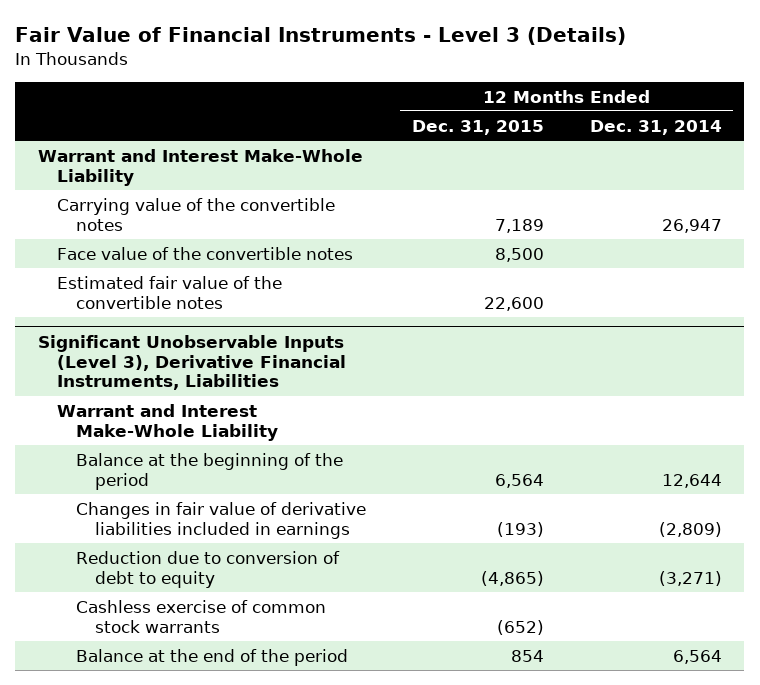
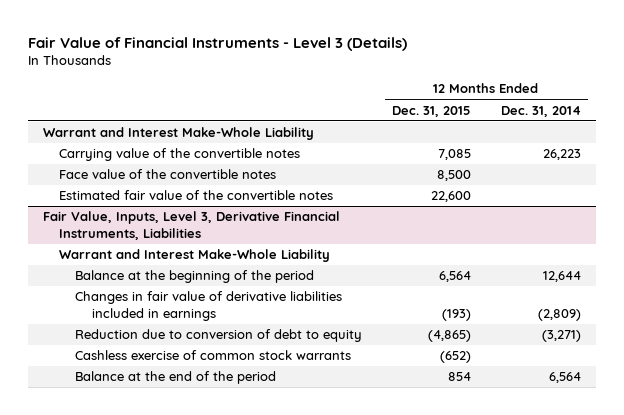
- Carrying value of the convertible notes | 7,189 | 26,947
+ Carrying value of the convertible notes | 7,085 | 26,223
- Significant Unobservable Inputs (Level 3), Derivative Financial Instruments, Liabilities
+ Fair Value, Inputs, Level 3, Derivative Financial Instruments, Liabilities

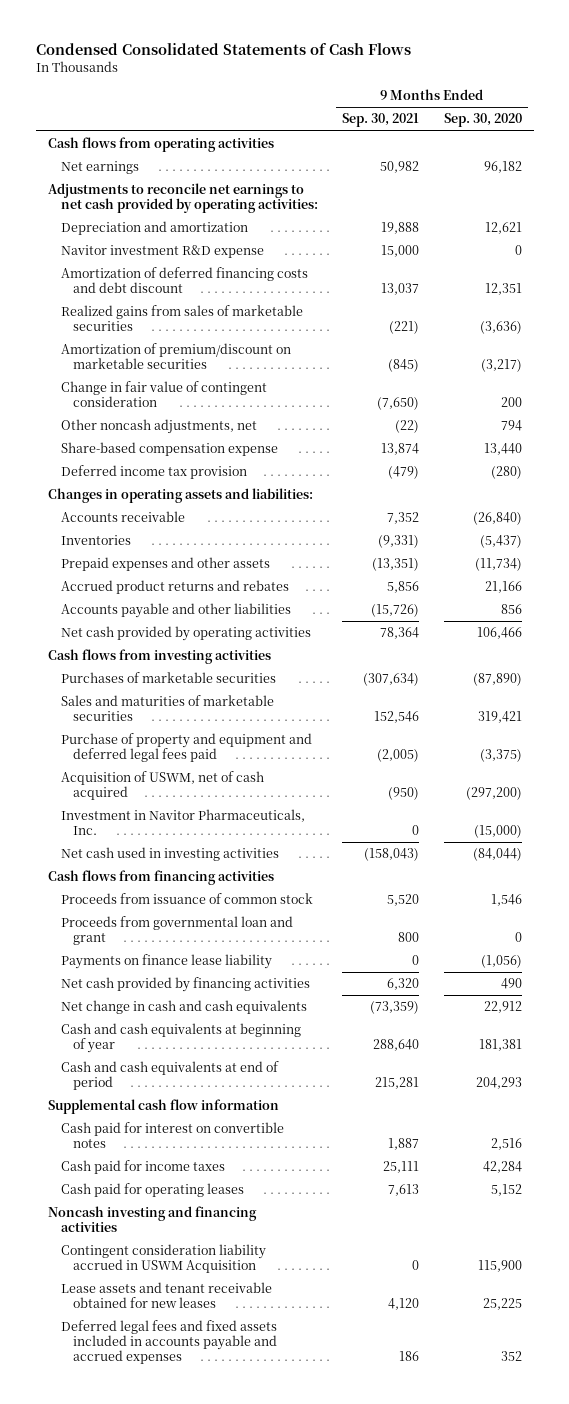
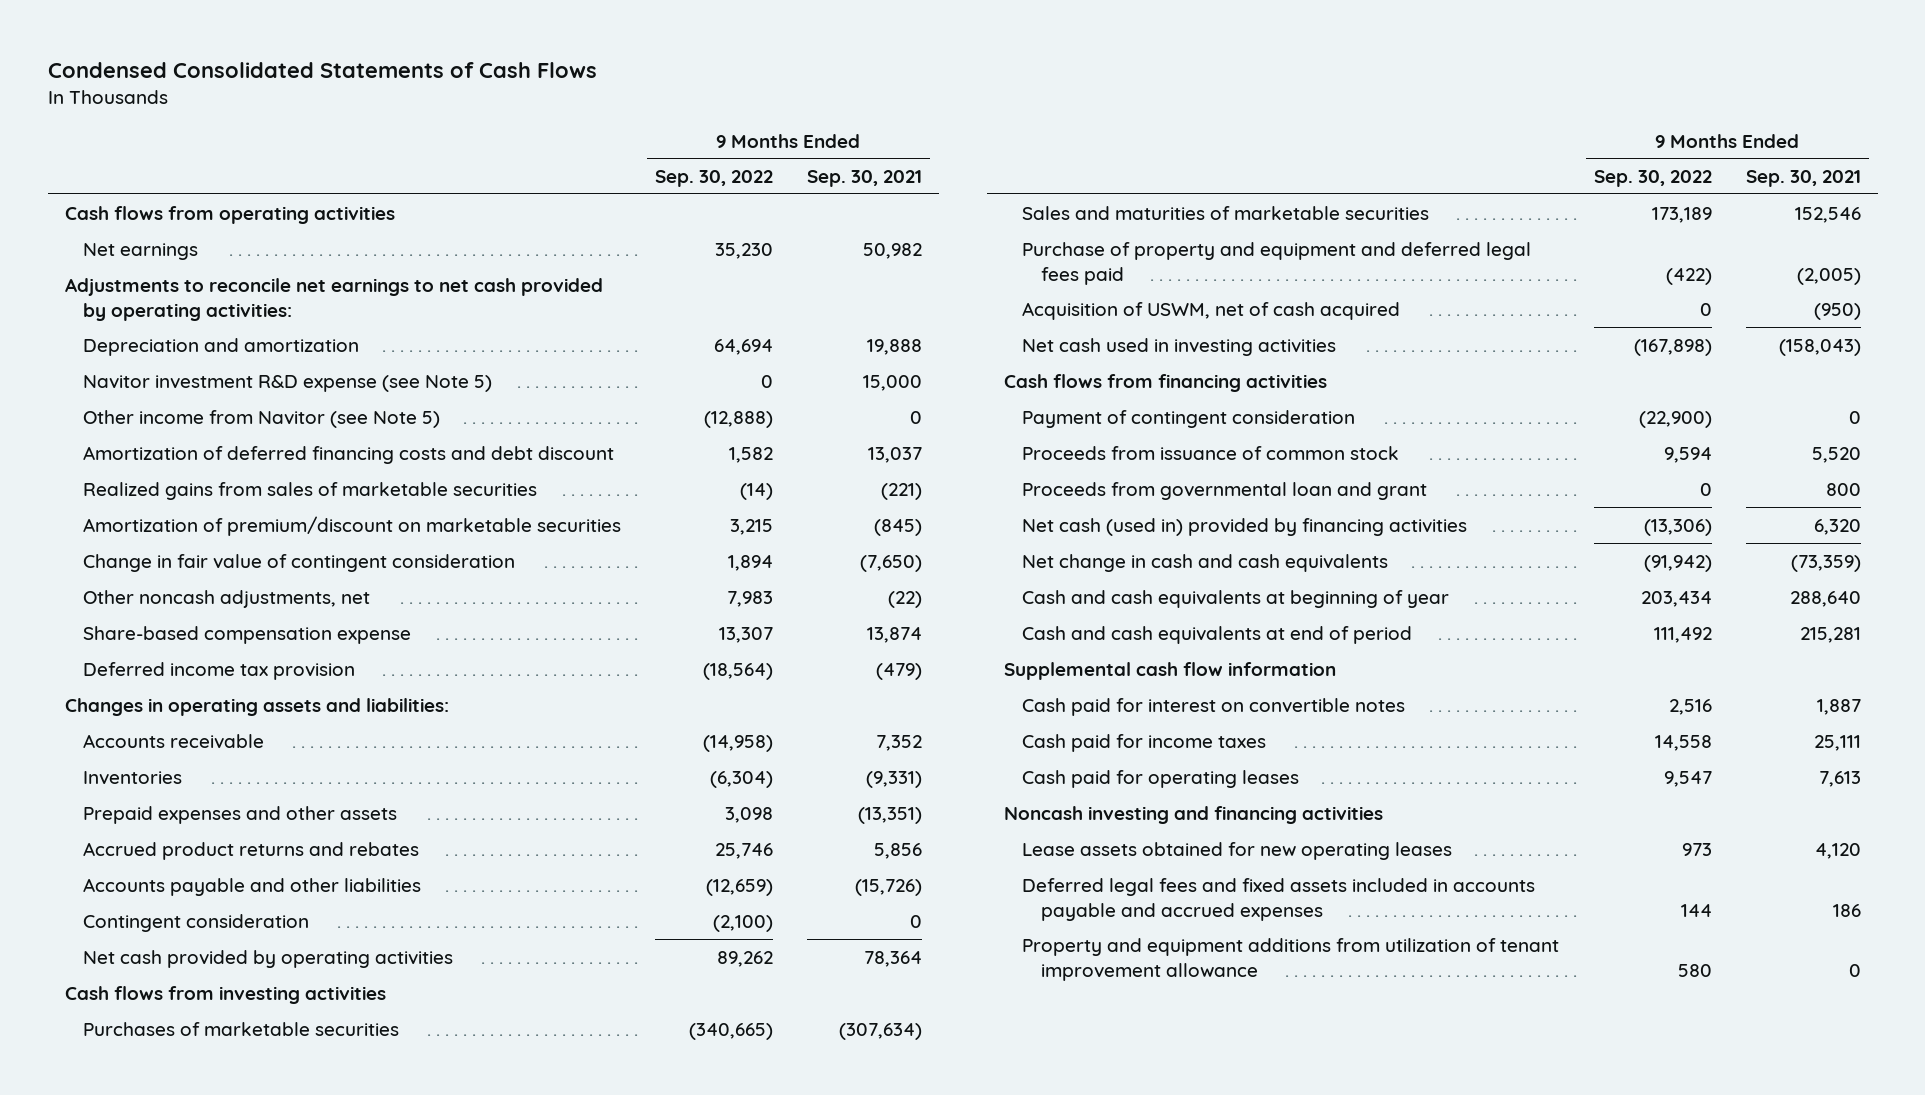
- | 9 Months Ended Sep. 30, 2021 | 9 Months Ended Sep. 30, 2020
+ | 9 Months Ended Sep. 30, 2022 | 9 Months Ended Sep. 30, 2021
- Navitor investment R&D expense | 15,000 | 0
+ Navitor investment R&D expense (see Note 5) | 0 | 15,000
+ Other income from Navitor (see Note 5) | (12,888) | 0
+ Contingent consideration | (2,100) | 0
- Investment in Navitor Pharmaceuticals, Inc. | 0 | (15,000)
+ Payment of contingent consideration | (22,900) | 0
- Payments on finance lease liability | 0 | (1,056)
- Net cash provided by financing activities | 6,320 | 490
+ Net cash (used in) provided by financing activities | (13,306) | 6,320
- Contingent consideration liability accrued in USWM Acquisition | 0 | 115,900
- Lease assets and tenant receivable obtained for new leases | 4,120 | 25,225
+ Lease assets obtained for new operating leases | 973 | 4,120
+ Property and equipment additions from utilization of tenant improvement allowance | 580 | 0

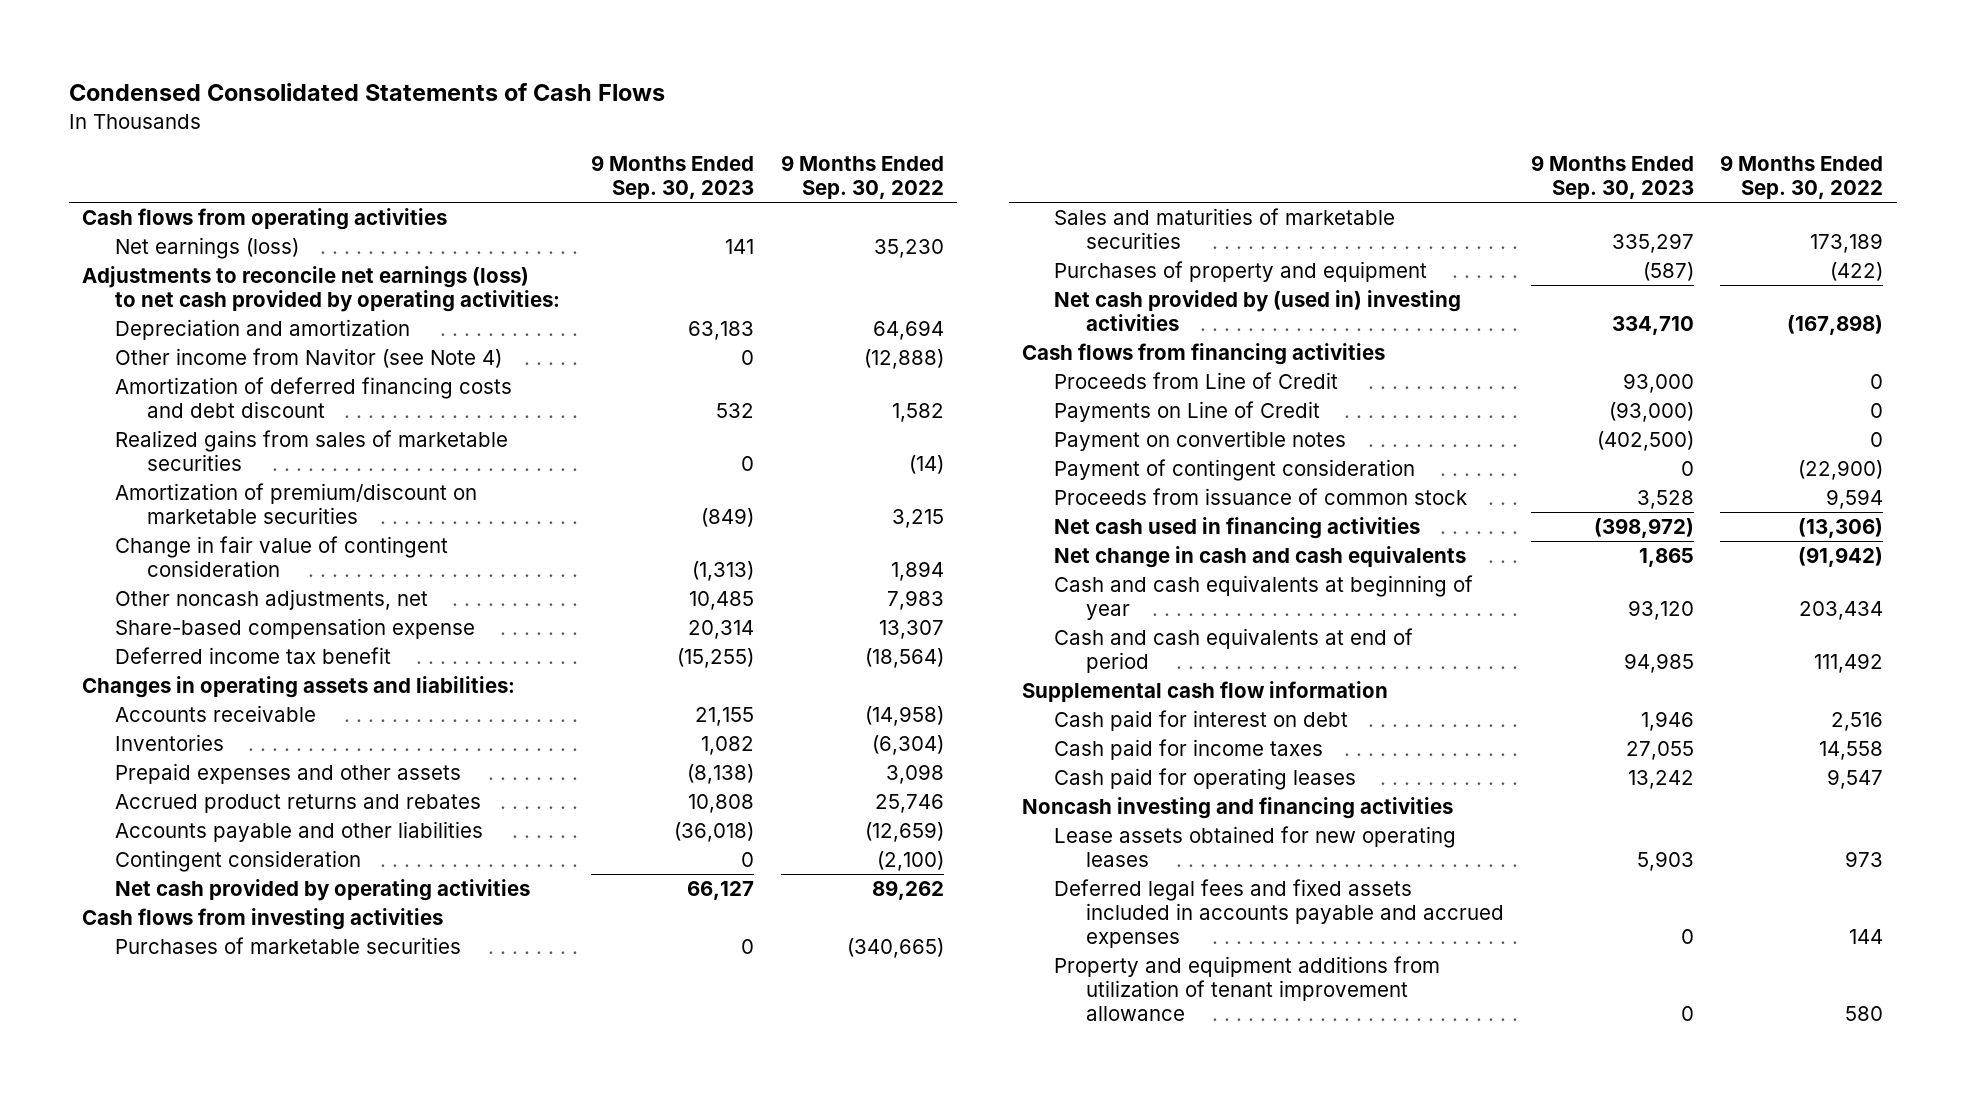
- | 9 Months Ended Sep. 30, 2022 | 9 Months Ended Sep. 30, 2021
+ | 9 Months Ended Sep. 30, 2023 | 9 Months Ended Sep. 30, 2022
- Net earnings | 35,230 | 50,982
- Adjustments to reconcile net earnings to net cash provided by operating activities:
+ Net earnings (loss) | 141 | 35,230
+ Adjustments to reconcile net earnings (loss) to net cash provided by operating activities:
- Navitor investment R&D expense (see Note 5) | 0 | 15,000
- Other income from Navitor (see Note 5) | (12,888) | 0
+ Other income from Navitor (see Note 4) | 0 | (12,888)
- Deferred income tax provision | (18,564) | (479)
+ Deferred income tax benefit | (15,255) | (18,564)
- Purchase of property and equipment and deferred legal fees paid | (422) | (2,005)
- Acquisition of USWM, net of cash acquired | 0 | (950)
- Net cash used in investing activities | (167,898) | (158,043)
+ Purchases of property and equipment | (587) | (422)
+ Net cash provided by (used in) investing activities | 334,710 | (167,898)
+ Proceeds from Line of Credit | 93,000 | 0
+ Payments on Line of Credit | (93,000) | 0
+ Payment on convertible notes | (402,500) | 0
- Proceeds from governmental loan and grant | 0 | 800
- Net cash (used in) provided by financing activities | (13,306) | 6,320
+ Net cash used in financing activities | (398,972) | (13,306)
- Cash paid for interest on convertible notes | 2,516 | 1,887
+ Cash paid for interest on debt | 1,946 | 2,516

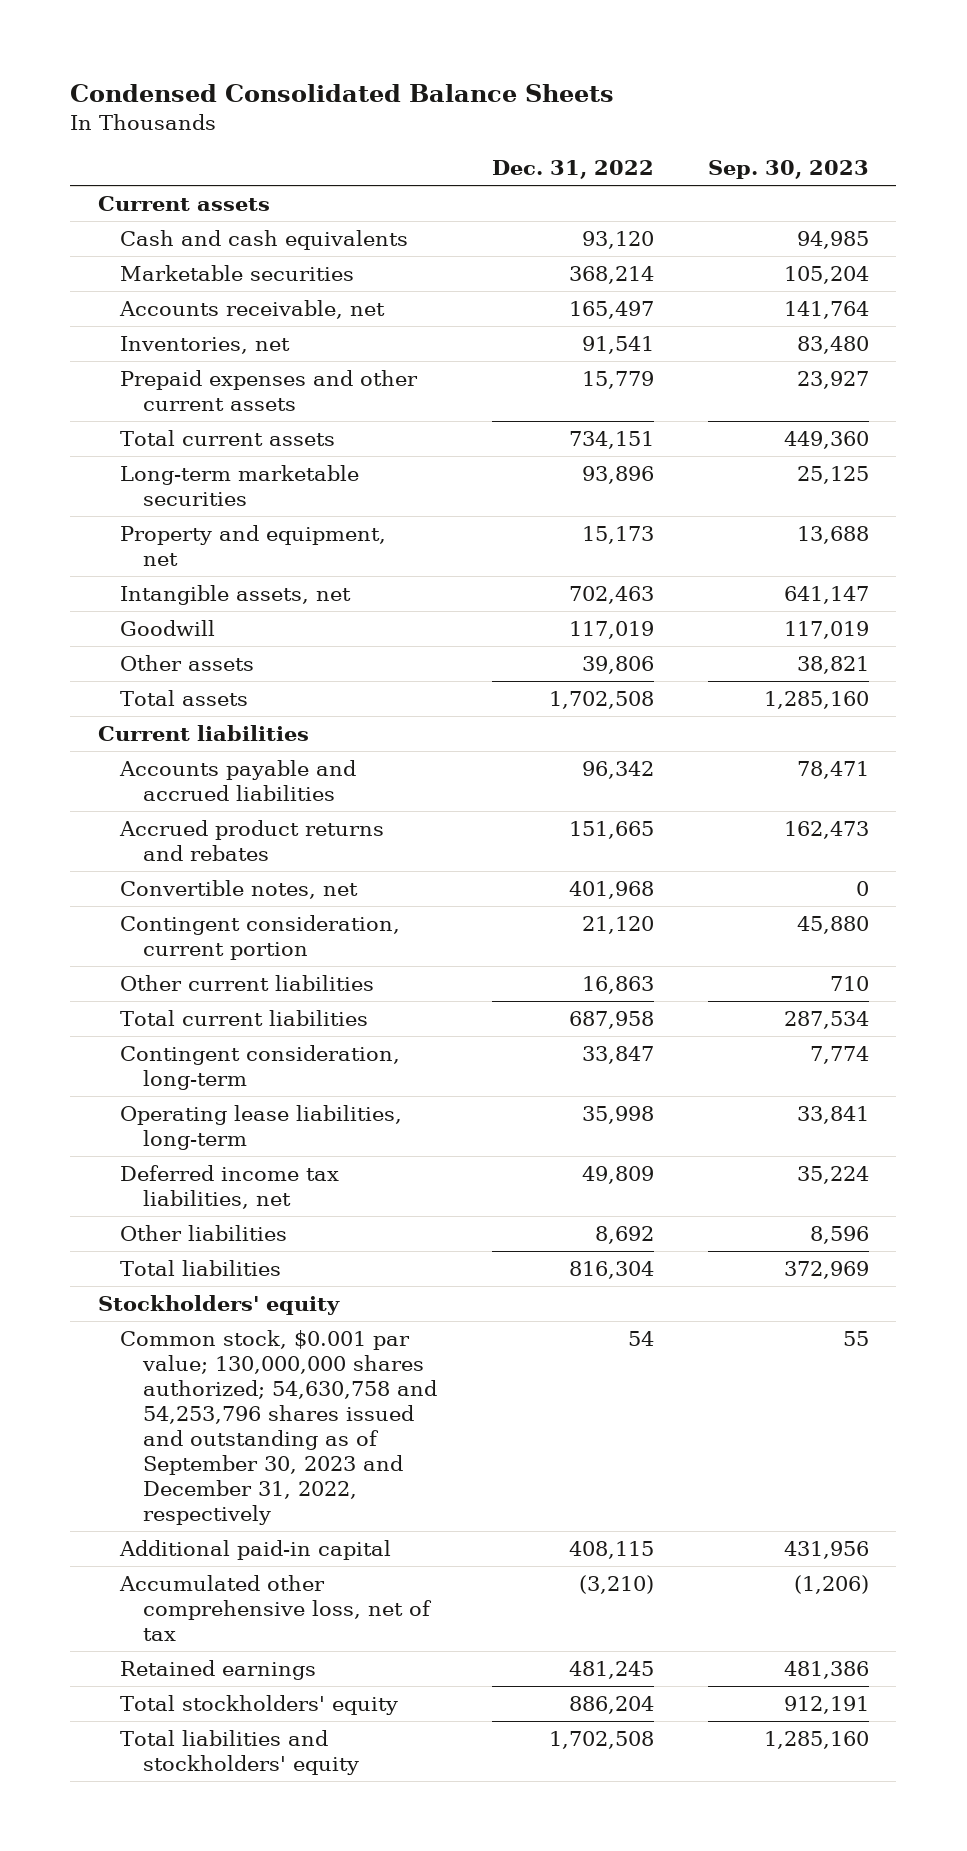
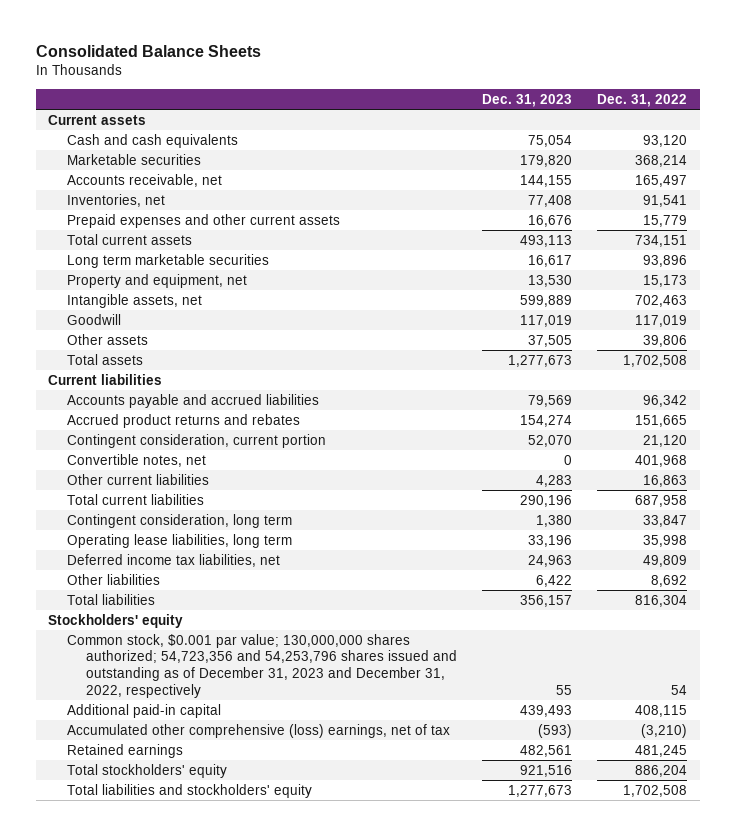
- Condensed Consolidated Balance Sheets
+ Consolidated Balance Sheets
- | Dec. 31, 2022 | Sep. 30, 2023
+ | Dec. 31, 2023 | Dec. 31, 2022
- Long-term marketable securities | 93,896 | 25,125
+ Long term marketable securities | 16,617 | 93,896
moved down: Convertible notes, net | 0 | 401,968
- Contingent consideration, long-term | 33,847 | 7,774
- Operating lease liabilities, long-term | 35,998 | 33,841
+ Contingent consideration, long term | 1,380 | 33,847
+ Operating lease liabilities, long term | 33,196 | 35,998
- Common stock, $0.001 par value; 130,000,000 shares authorized; 54,630,758 and 54,253,796 shares issued and outstanding as of September 30, 2023 and December 31, 2022, respectively | 54 | 55
+ Common stock, $0.001 par value; 130,000,000 shares authorized; 54,723,356 and 54,253,796 shares issued and outstanding as of December 31, 2023 and December 31, 2022, respectively | 55 | 54
- Accumulated other comprehensive loss, net of tax | (3,210) | (1,206)
+ Accumulated other comprehensive (loss) earnings, net of tax | (593) | (3,210)

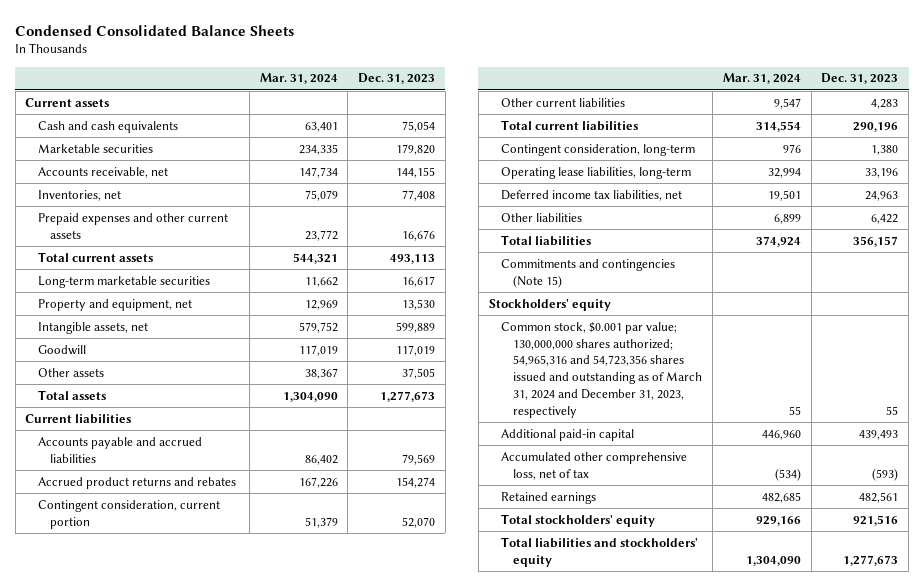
- Consolidated Balance Sheets
+ Condensed Consolidated Balance Sheets
- | Dec. 31, 2023 | Dec. 31, 2022
+ | Mar. 31, 2024 | Dec. 31, 2023
- Long term marketable securities | 16,617 | 93,896
+ Long-term marketable securities | 11,662 | 16,617
- Convertible notes, net | 0 | 401,968
- Contingent consideration, long term | 1,380 | 33,847
- Operating lease liabilities, long term | 33,196 | 35,998
+ Contingent consideration, long-term | 976 | 1,380
+ Operating lease liabilities, long-term | 32,994 | 33,196
+ Commitments and contingencies (Note 15)
- Common stock, $0.001 par value; 130,000,000 shares authorized; 54,723,356 and 54,253,796 shares issued and outstanding as of December 31, 2023 and December 31, 2022, respectively | 55 | 54
+ Common stock, $0.001 par value; 130,000,000 shares authorized; 54,965,316 and 54,723,356 shares issued and outstanding as of March 31, 2024 and December 31, 2023, respectively | 55 | 55
- Accumulated other comprehensive (loss) earnings, net of tax | (593) | (3,210)
+ Accumulated other comprehensive loss, net of tax | (534) | (593)

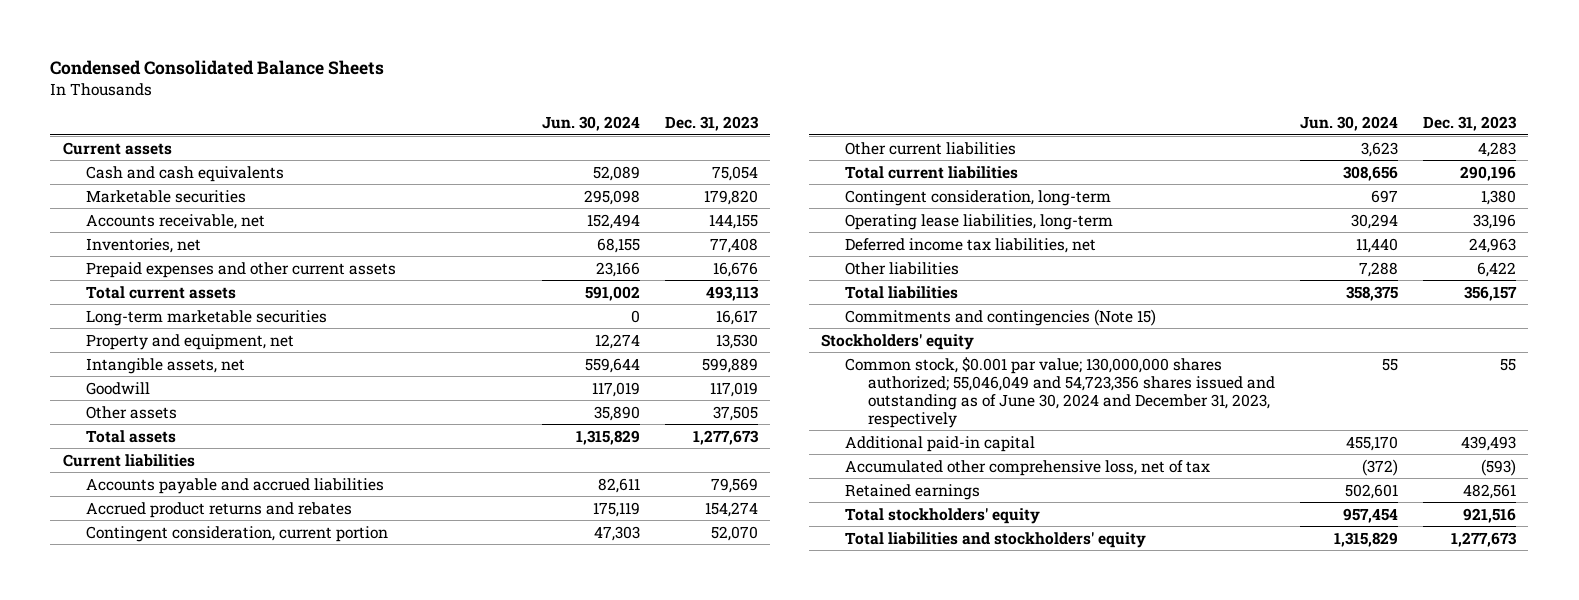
- | Mar. 31, 2024 | Dec. 31, 2023
+ | Jun. 30, 2024 | Dec. 31, 2023
- Common stock, $0.001 par value; 130,000,000 shares authorized; 54,965,316 and 54,723,356 shares issued and outstanding as of March 31, 2024 and December 31, 2023, respectively | 55 | 55
+ Common stock, $0.001 par value; 130,000,000 shares authorized; 55,046,049 and 54,723,356 shares issued and outstanding as of June 30, 2024 and December 31, 2023, respectively | 55 | 55

